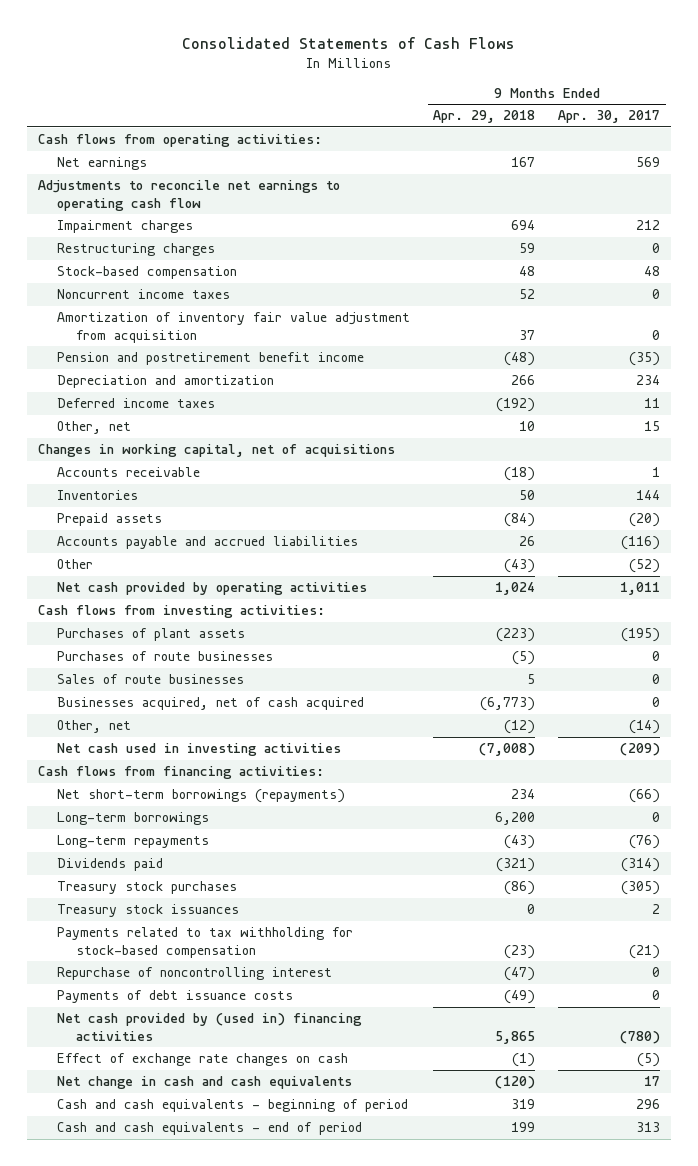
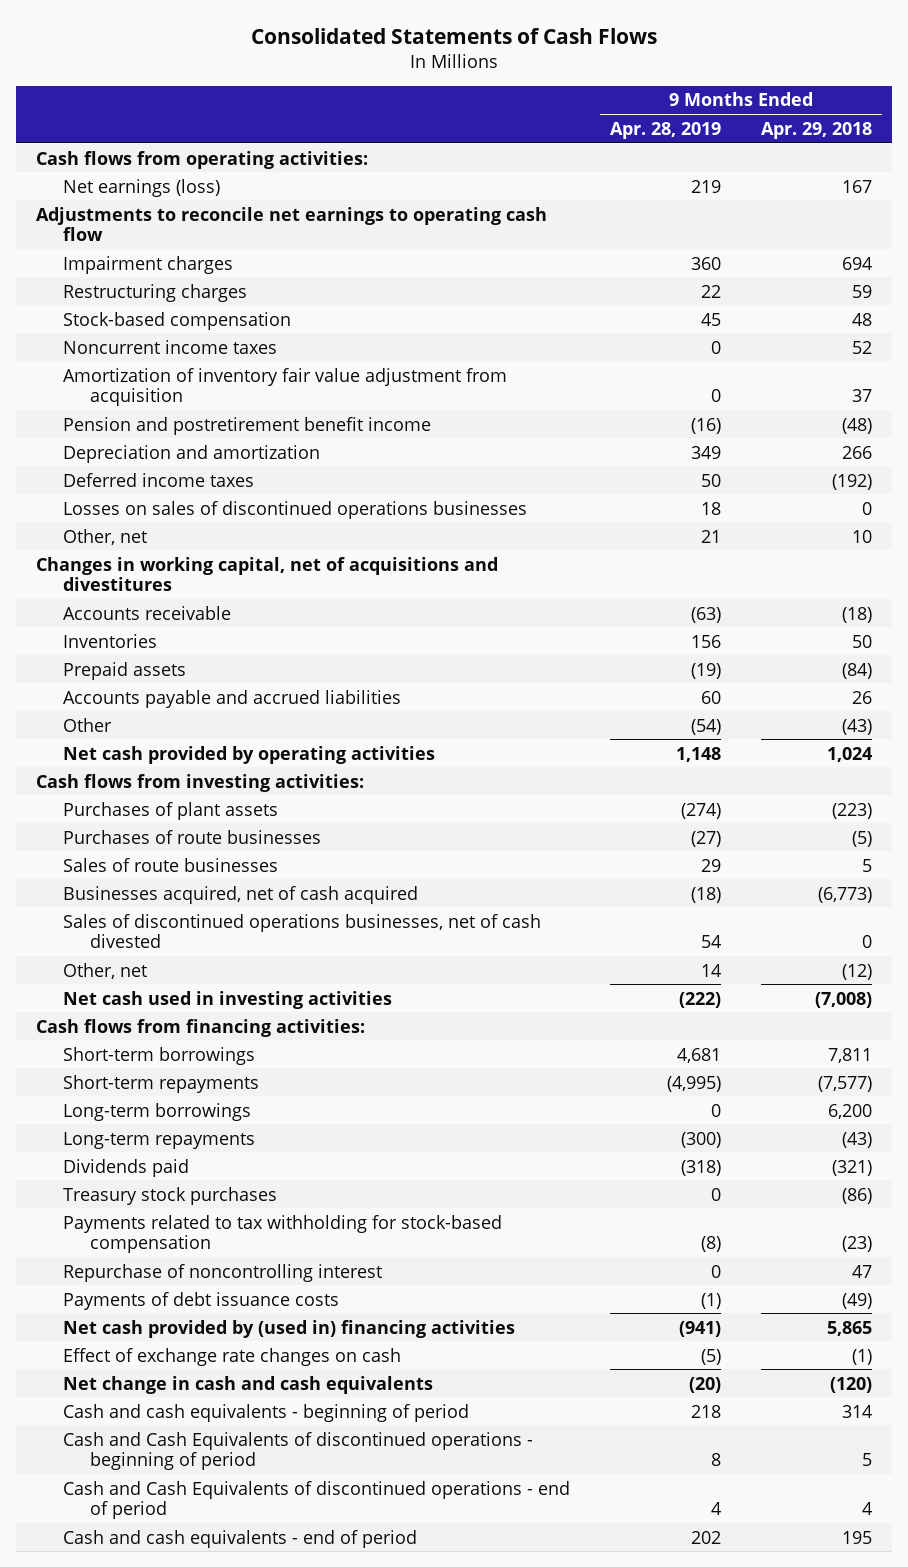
- | 9 Months Ended Apr. 29, 2018 | 9 Months Ended Apr. 30, 2017
+ | 9 Months Ended Apr. 28, 2019 | 9 Months Ended Apr. 29, 2018
- Net earnings | 167 | 569
+ Net earnings (loss) | 219 | 167
+ Losses on sales of discontinued operations businesses | 18 | 0
- Changes in working capital, net of acquisitions
+ Changes in working capital, net of acquisitions and divestitures
+ Sales of discontinued operations businesses, net of cash divested | 54 | 0
- Net short-term borrowings (repayments) | 234 | (66)
+ Short-term borrowings | 4,681 | 7,811
+ Short-term repayments | (4,995) | (7,577)
- Treasury stock issuances | 0 | 2
- Repurchase of noncontrolling interest | (47) | 0
+ Repurchase of noncontrolling interest | 0 | 47
- Cash and cash equivalents - beginning of period | 319 | 296
- Cash and cash equivalents - end of period | 199 | 313
+ Cash and cash equivalents - beginning of period | 218 | 314
+ Cash and Cash Equivalents of discontinued operations - beginning of period | 8 | 5
+ Cash and Cash Equivalents of discontinued operations - end of period | 4 | 4
+ Cash and cash equivalents - end of period | 202 | 195

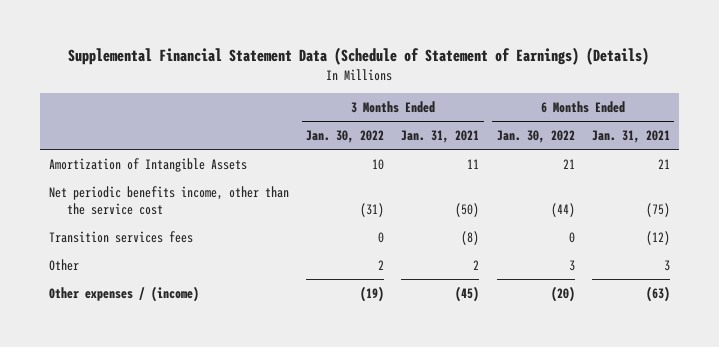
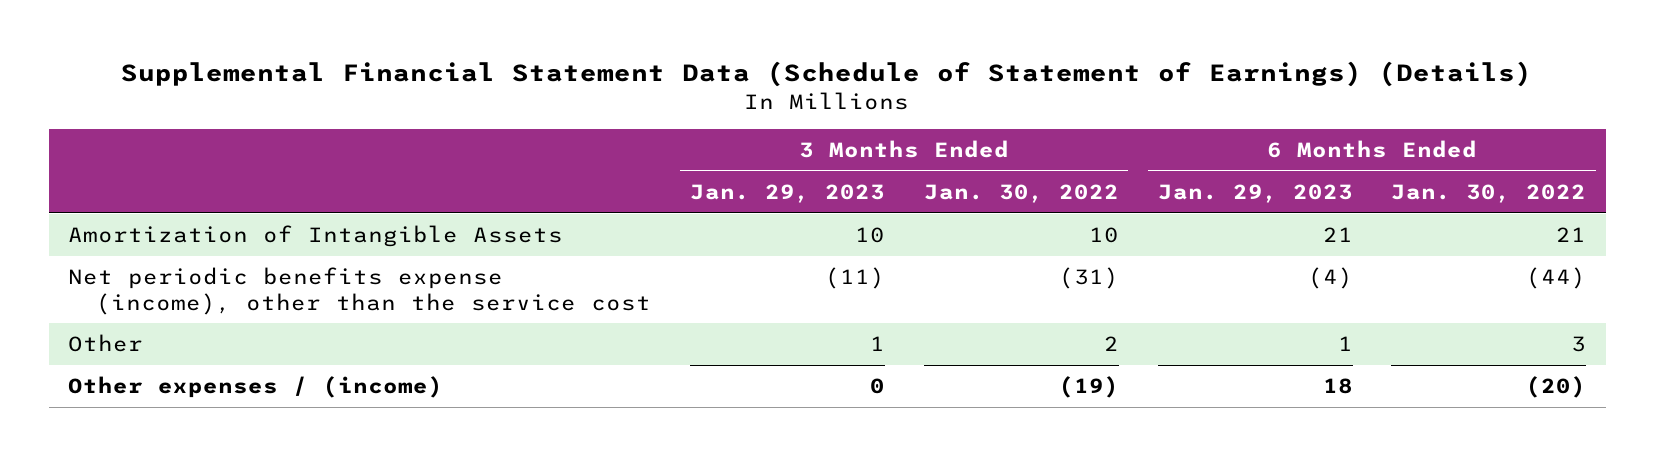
- | 3 Months Ended Jan. 30, 2022 | 3 Months Ended Jan. 31, 2021 | 6 Months Ended Jan. 30, 2022 | 6 Months Ended Jan. 31, 2021
+ | 3 Months Ended Jan. 29, 2023 | 3 Months Ended Jan. 30, 2022 | 6 Months Ended Jan. 29, 2023 | 6 Months Ended Jan. 30, 2022
- Net periodic benefits income, other than the service cost | (31) | (50) | (44) | (75)
- Transition services fees | 0 | (8) | 0 | (12)
+ Net periodic benefits expense (income), other than the service cost | (11) | (31) | (4) | (44)

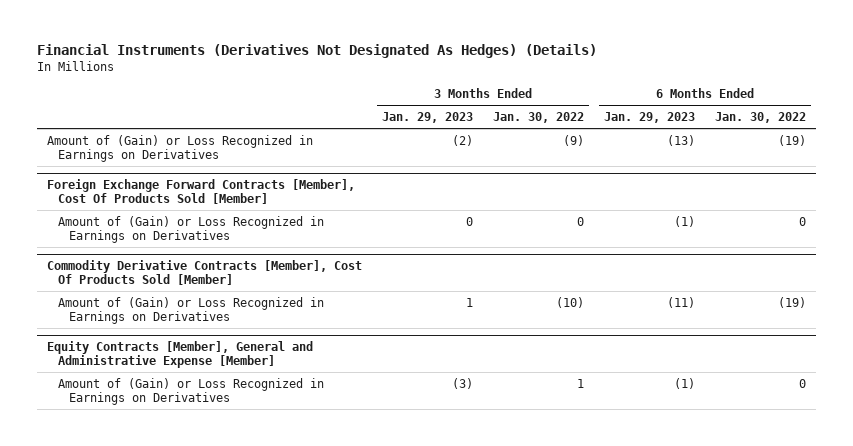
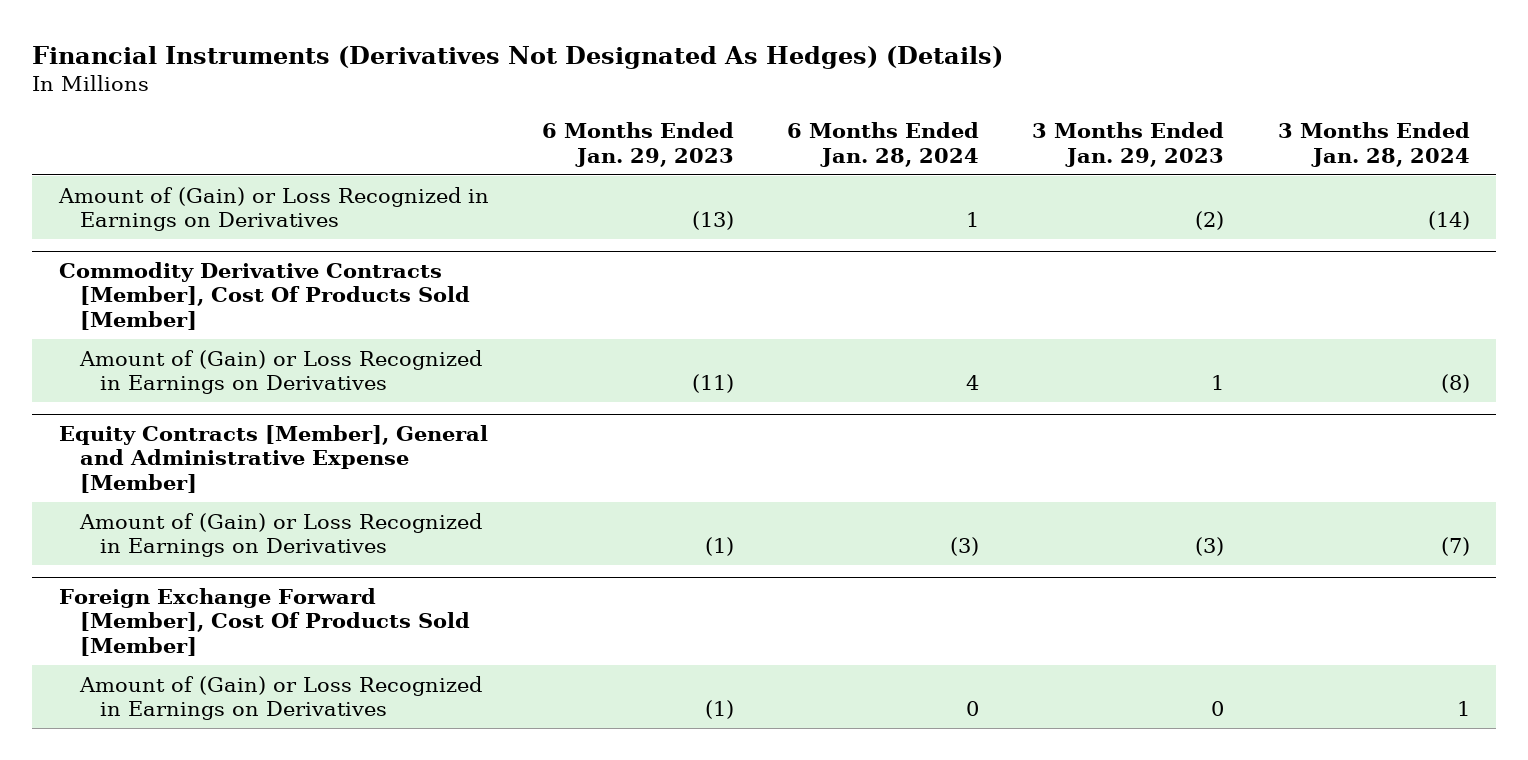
- | 3 Months Ended Jan. 29, 2023 | 3 Months Ended Jan. 30, 2022 | 6 Months Ended Jan. 29, 2023 | 6 Months Ended Jan. 30, 2022
+ | 6 Months Ended Jan. 29, 2023 | 6 Months Ended Jan. 28, 2024 | 3 Months Ended Jan. 29, 2023 | 3 Months Ended Jan. 28, 2024
- Foreign Exchange Forward Contracts [Member], Cost Of Products Sold [Member]
- Amount of (Gain) or Loss Recognized in Earnings on Derivatives | 0 | 0 | (1) | 0
+ Foreign Exchange Forward [Member], Cost Of Products Sold [Member]
+ Amount of (Gain) or Loss Recognized in Earnings on Derivatives | (1) | 0 | 0 | 1

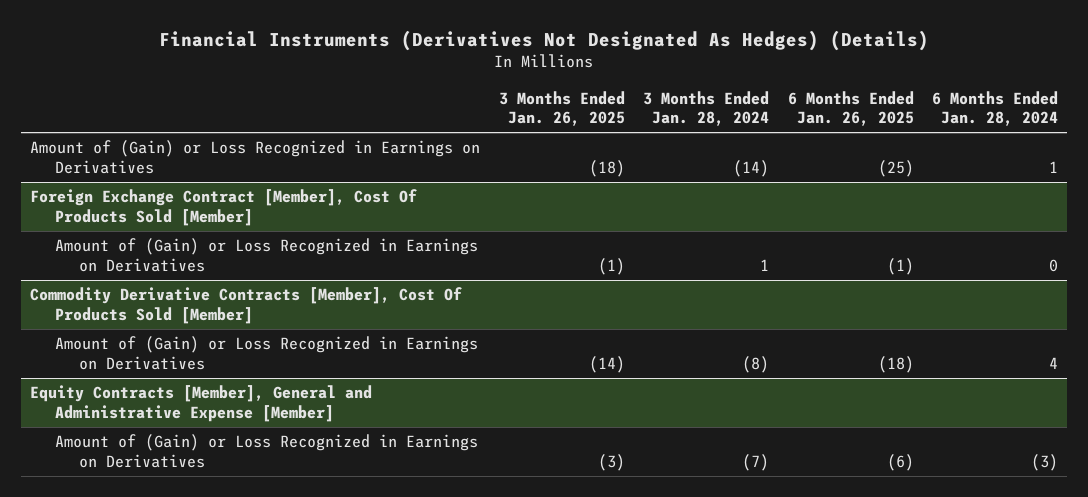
- | 6 Months Ended Jan. 29, 2023 | 6 Months Ended Jan. 28, 2024 | 3 Months Ended Jan. 29, 2023 | 3 Months Ended Jan. 28, 2024
+ | 3 Months Ended Jan. 26, 2025 | 3 Months Ended Jan. 28, 2024 | 6 Months Ended Jan. 26, 2025 | 6 Months Ended Jan. 28, 2024
+ Foreign Exchange Contract [Member], Cost Of Products Sold [Member]
+ Amount of (Gain) or Loss Recognized in Earnings on Derivatives | (1) | 1 | (1) | 0
- Foreign Exchange Forward [Member], Cost Of Products Sold [Member]
- Amount of (Gain) or Loss Recognized in Earnings on Derivatives | (1) | 0 | 0 | 1

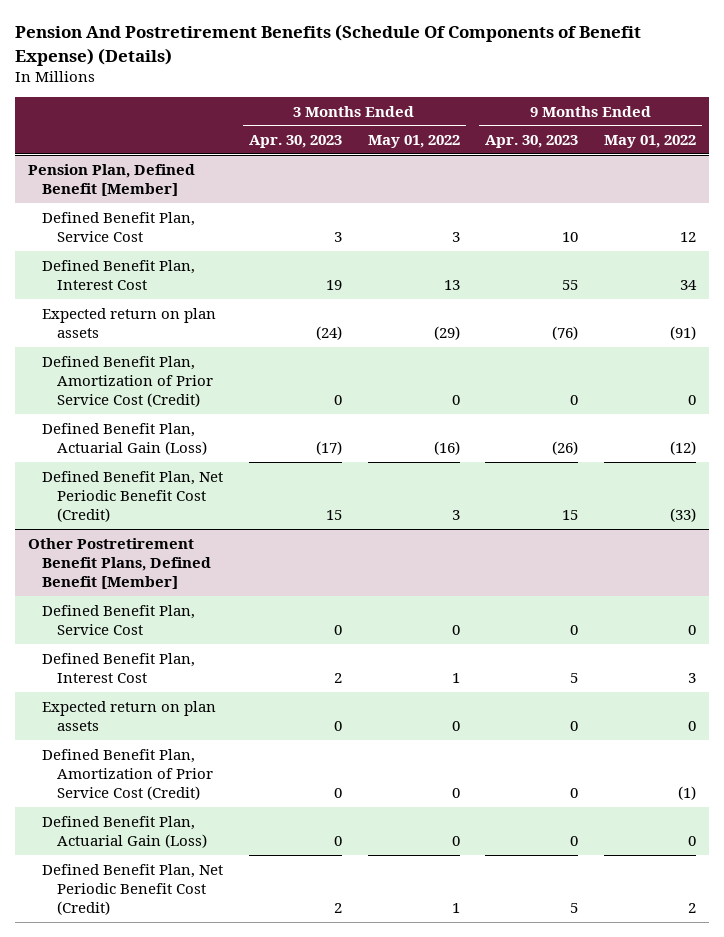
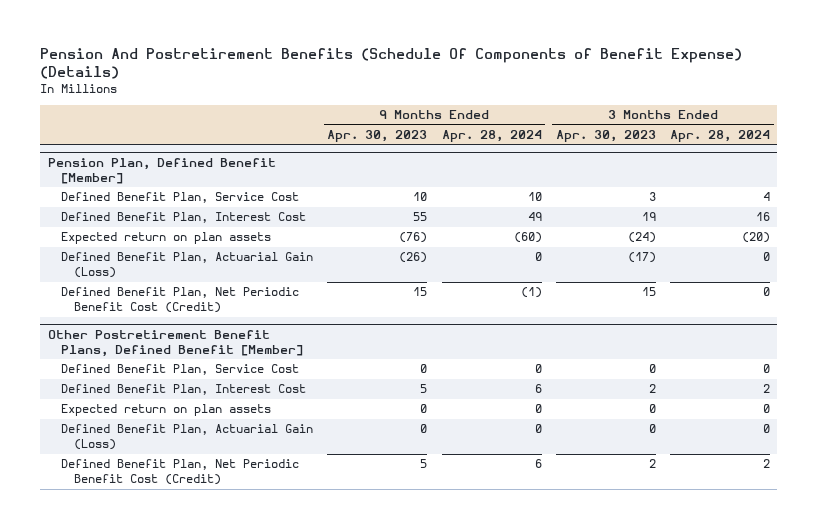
- | 3 Months Ended Apr. 30, 2023 | 3 Months Ended May 01, 2022 | 9 Months Ended Apr. 30, 2023 | 9 Months Ended May 01, 2022
+ | 9 Months Ended Apr. 30, 2023 | 9 Months Ended Apr. 28, 2024 | 3 Months Ended Apr. 30, 2023 | 3 Months Ended Apr. 28, 2024
@ Pension Plan, Defined Benefit [Member]
- Defined Benefit Plan, Amortization of Prior Service Cost (Credit) | 0 | 0 | 0 | 0
@ Other Postretirement Benefit Plans, Defined Benefit [Member]
- Defined Benefit Plan, Amortization of Prior Service Cost (Credit) | 0 | 0 | 0 | (1)

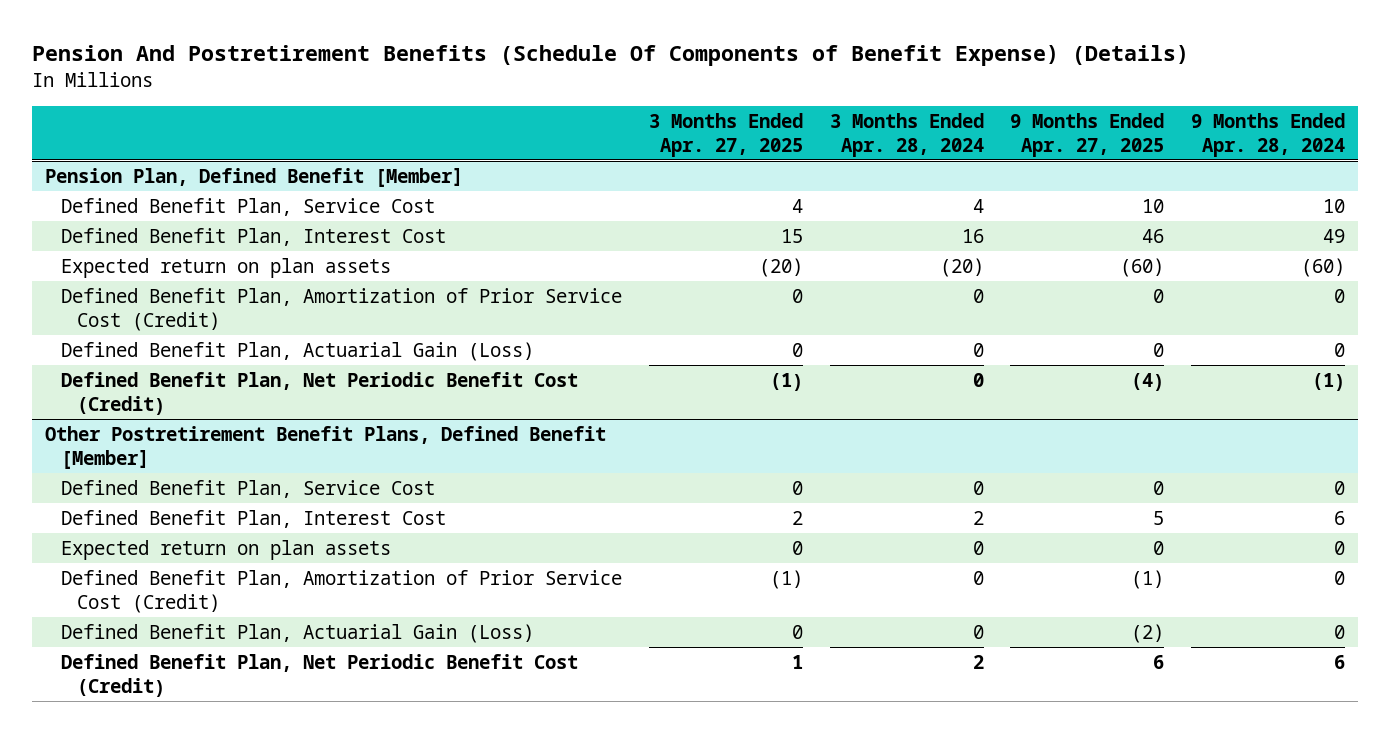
- | 9 Months Ended Apr. 30, 2023 | 9 Months Ended Apr. 28, 2024 | 3 Months Ended Apr. 30, 2023 | 3 Months Ended Apr. 28, 2024
+ | 3 Months Ended Apr. 27, 2025 | 3 Months Ended Apr. 28, 2024 | 9 Months Ended Apr. 27, 2025 | 9 Months Ended Apr. 28, 2024
@ Pension Plan, Defined Benefit [Member]
+ Defined Benefit Plan, Amortization of Prior Service Cost (Credit) | 0 | 0 | 0 | 0
@ Other Postretirement Benefit Plans, Defined Benefit [Member]
+ Defined Benefit Plan, Amortization of Prior Service Cost (Credit) | (1) | 0 | (1) | 0

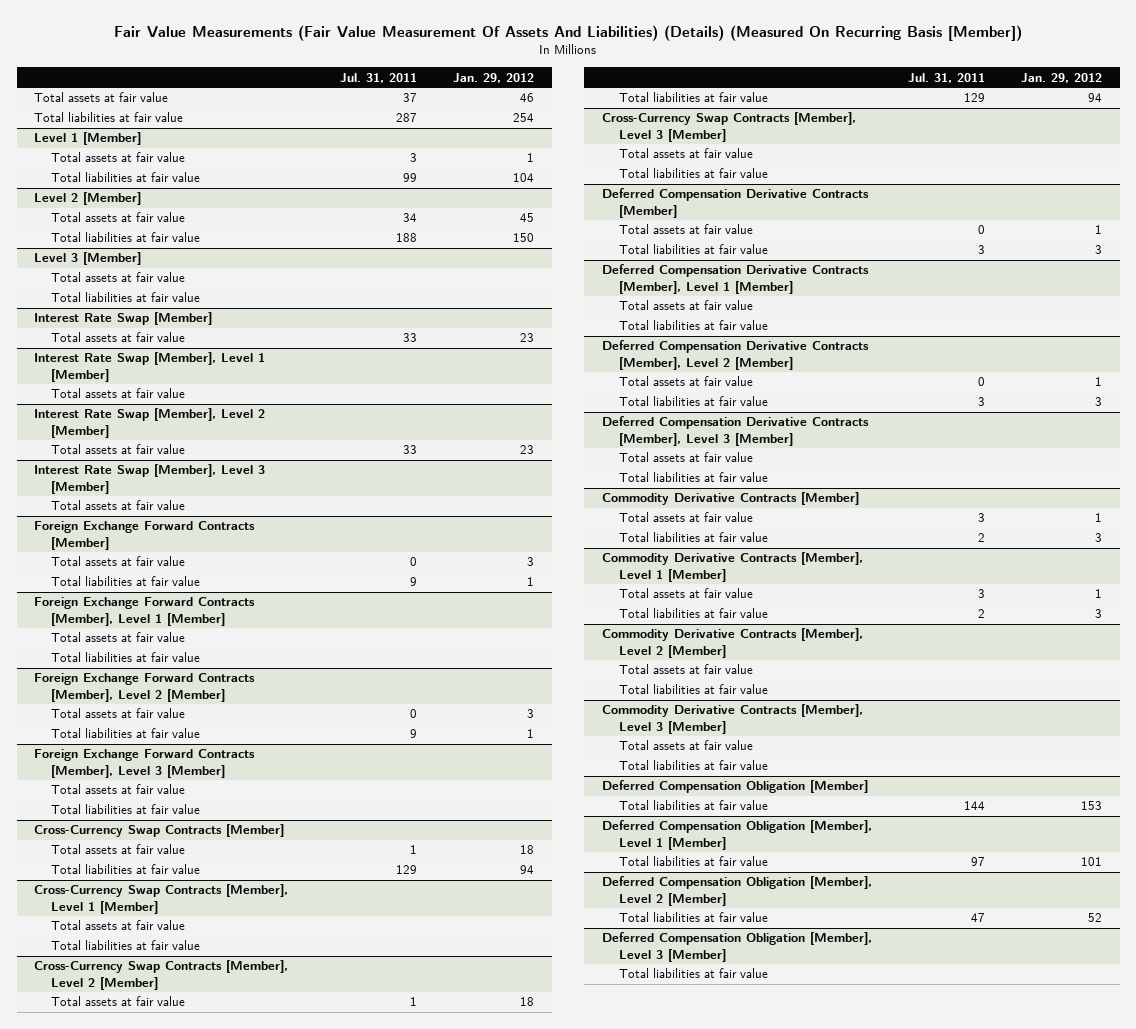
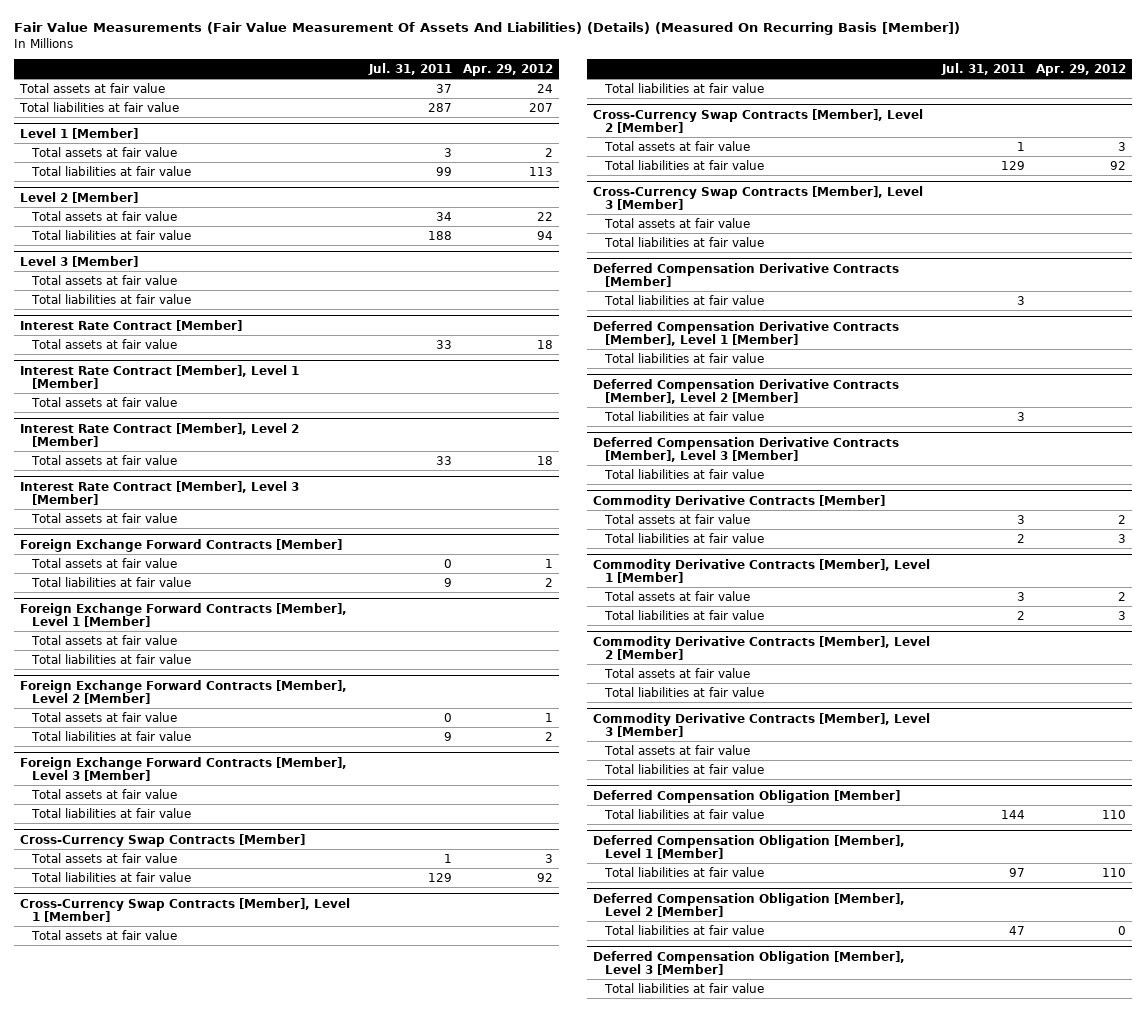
- | Jul. 31, 2011 | Jan. 29, 2012
+ | Jul. 31, 2011 | Apr. 29, 2012
- Interest Rate Swap [Member]
+ Interest Rate Contract [Member]
- Interest Rate Swap [Member], Level 1 [Member]
+ Interest Rate Contract [Member], Level 1 [Member]
- Interest Rate Swap [Member], Level 2 [Member]
+ Interest Rate Contract [Member], Level 2 [Member]
- Interest Rate Swap [Member], Level 3 [Member]
+ Interest Rate Contract [Member], Level 3 [Member]
@ Deferred Compensation Derivative Contracts [Member]
- Total assets at fair value | 0 | 1
@ Deferred Compensation Derivative Contracts [Member], Level 1 [Member]
- Total assets at fair value
@ Deferred Compensation Derivative Contracts [Member], Level 2 [Member]
- Total assets at fair value | 0 | 1
@ Deferred Compensation Derivative Contracts [Member], Level 3 [Member]
- Total assets at fair value

